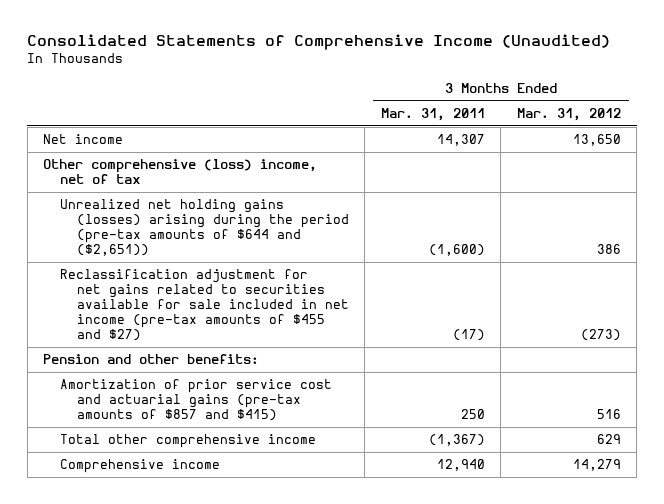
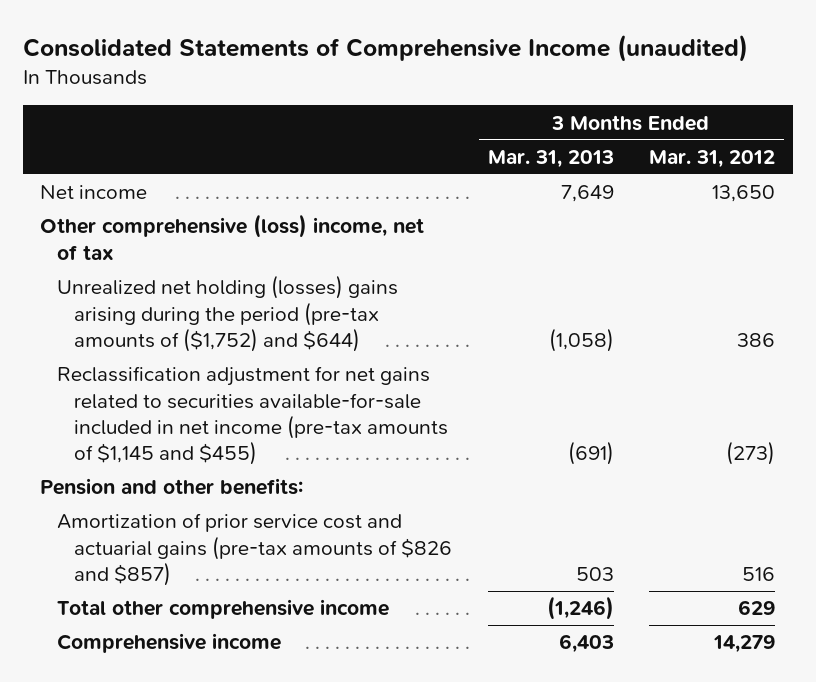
- Consolidated Statements of Comprehensive Income (Unaudited)
+ Consolidated Statements of Comprehensive Income (unaudited)
- | 3 Months Ended Mar. 31, 2011 | 3 Months Ended Mar. 31, 2012
+ | 3 Months Ended Mar. 31, 2013 | 3 Months Ended Mar. 31, 2012
- Unrealized net holding gains (losses) arising during the period (pre-tax amounts of $644 and ($2,651)) | (1,600) | 386
- Reclassification adjustment for net gains related to securities available for sale included in net income (pre-tax amounts of $455 and $27) | (17) | (273)
+ Unrealized net holding (losses) gains arising during the period (pre-tax amounts of ($1,752) and $644) | (1,058) | 386
+ Reclassification adjustment for net gains related to securities available-for-sale included in net income (pre-tax amounts of $1,145 and $455) | (691) | (273)
- Amortization of prior service cost and actuarial gains (pre-tax amounts of $857 and $415) | 250 | 516
+ Amortization of prior service cost and actuarial gains (pre-tax amounts of $826 and $857) | 503 | 516

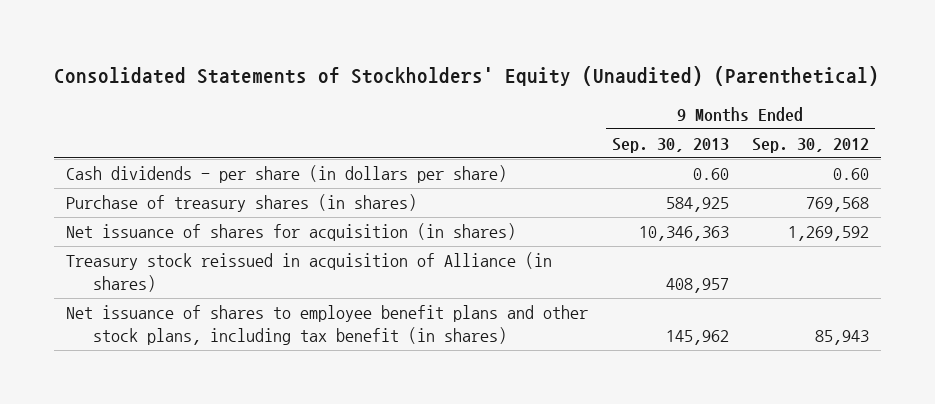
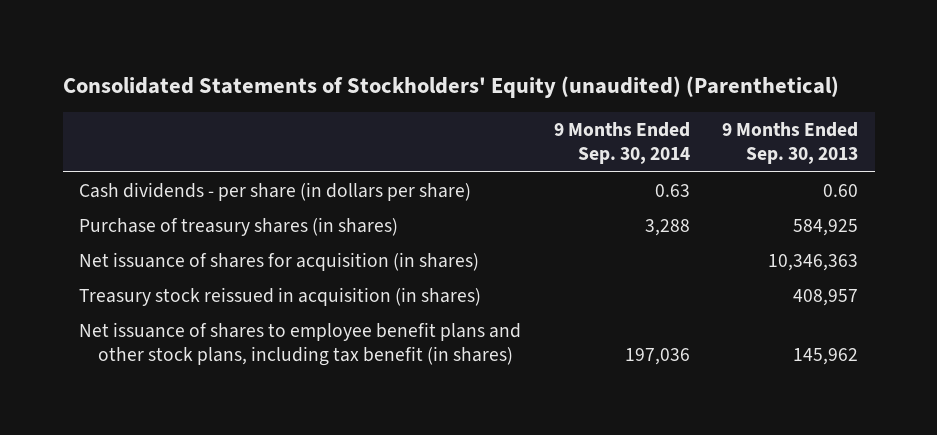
- Consolidated Statements of Stockholders' Equity (Unaudited) (Parenthetical)
+ Consolidated Statements of Stockholders' Equity (unaudited) (Parenthetical)
- | 9 Months Ended Sep. 30, 2013 | 9 Months Ended Sep. 30, 2012
+ | 9 Months Ended Sep. 30, 2014 | 9 Months Ended Sep. 30, 2013
- Treasury stock reissued in acquisition of Alliance (in shares) | 408,957 |
+ Treasury stock reissued in acquisition (in shares) | | 408,957

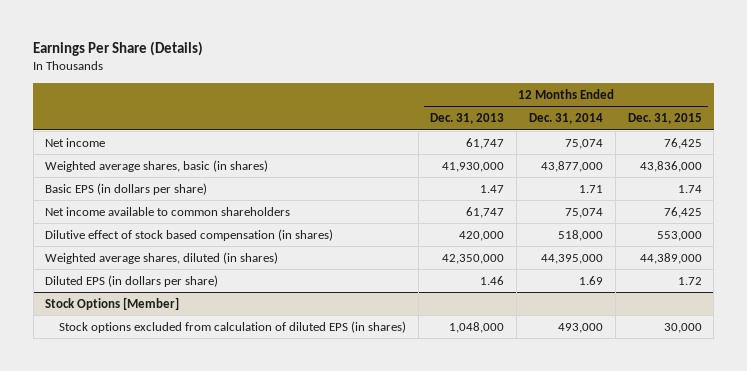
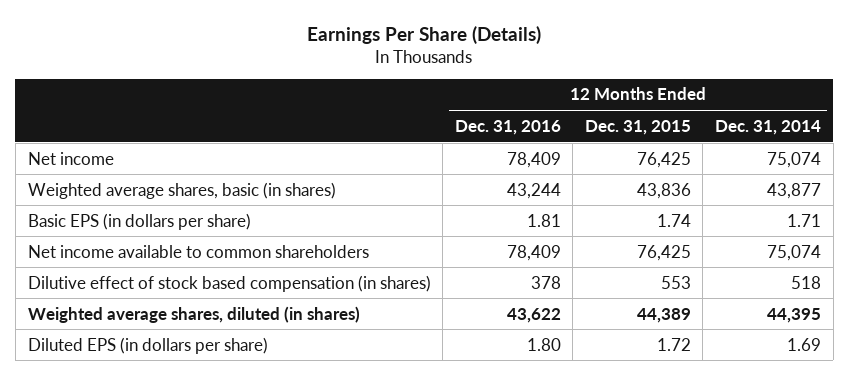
- | 12 Months Ended Dec. 31, 2013 | 12 Months Ended Dec. 31, 2014 | 12 Months Ended Dec. 31, 2015
+ | 12 Months Ended Dec. 31, 2016 | 12 Months Ended Dec. 31, 2015 | 12 Months Ended Dec. 31, 2014
- Weighted average shares, basic (in shares) | 41,930,000 | 43,877,000 | 43,836,000
+ Weighted average shares, basic (in shares) | 43,244 | 43,836 | 43,877
- Dilutive effect of stock based compensation (in shares) | 420,000 | 518,000 | 553,000
- Weighted average shares, diluted (in shares) | 42,350,000 | 44,395,000 | 44,389,000
+ Dilutive effect of stock based compensation (in shares) | 378 | 553 | 518
+ Weighted average shares, diluted (in shares) | 43,622 | 44,389 | 44,395
- Stock Options [Member]
- Stock options excluded from calculation of diluted EPS (in shares) | 1,048,000 | 493,000 | 30,000

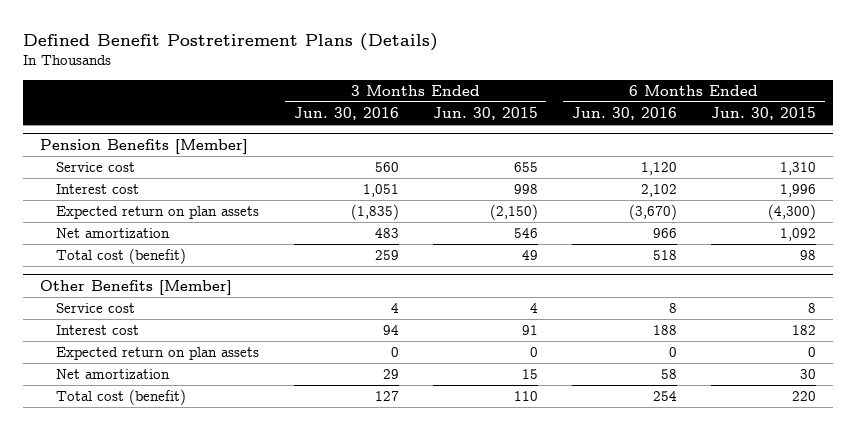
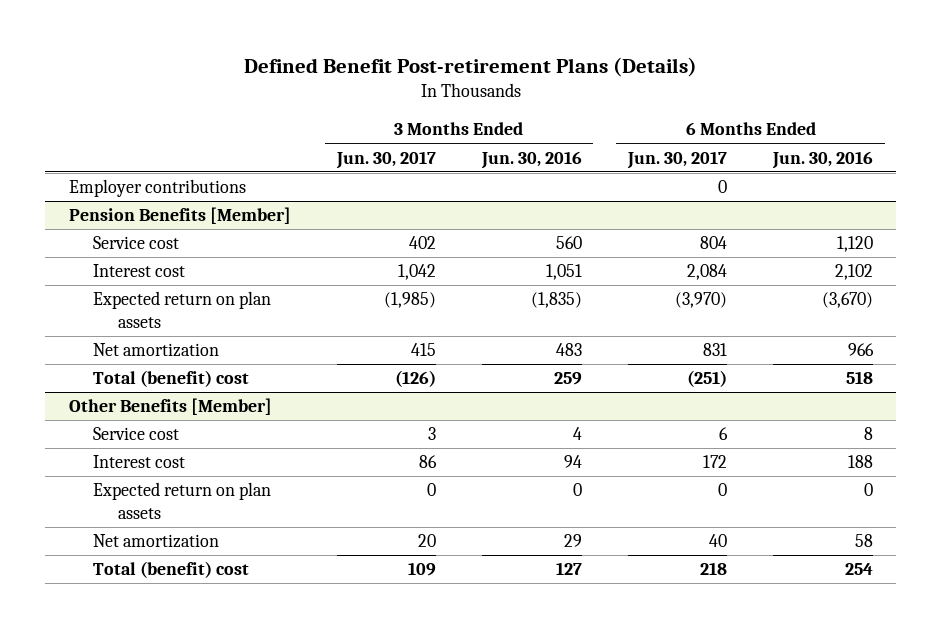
- Defined Benefit Postretirement Plans (Details)
+ Defined Benefit Post-retirement Plans (Details)
- | 3 Months Ended Jun. 30, 2016 | 3 Months Ended Jun. 30, 2015 | 6 Months Ended Jun. 30, 2016 | 6 Months Ended Jun. 30, 2015
+ | 3 Months Ended Jun. 30, 2017 | 3 Months Ended Jun. 30, 2016 | 6 Months Ended Jun. 30, 2017 | 6 Months Ended Jun. 30, 2016
+ Employer contributions | | | 0 |
@ Pension Benefits [Member]
- Total cost (benefit) | 259 | 49 | 518 | 98
+ Total (benefit) cost | (126) | 259 | (251) | 518
@ Other Benefits [Member]
- Total cost (benefit) | 127 | 110 | 254 | 220
+ Total (benefit) cost | 109 | 127 | 218 | 254

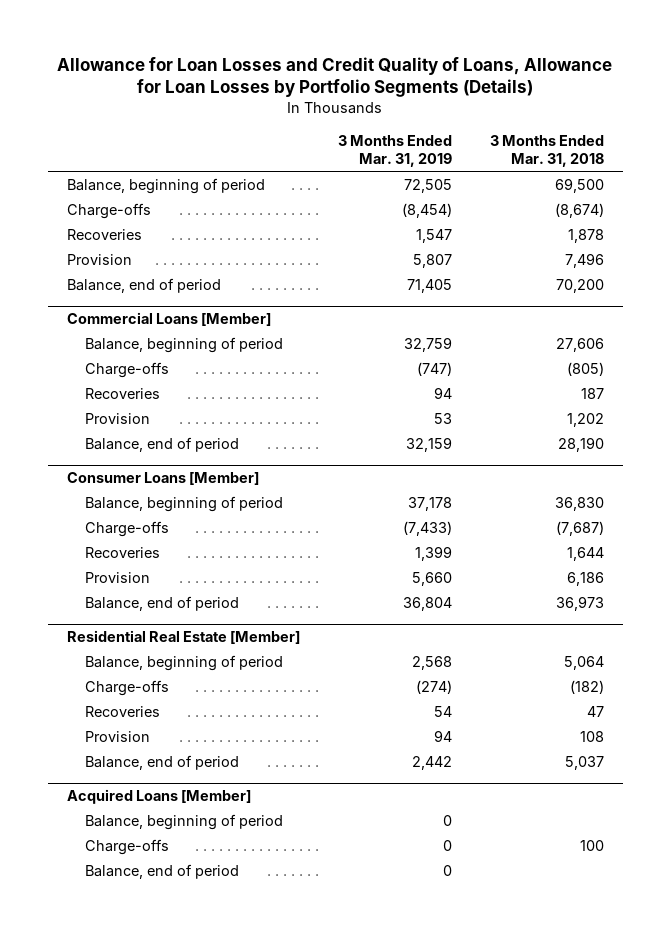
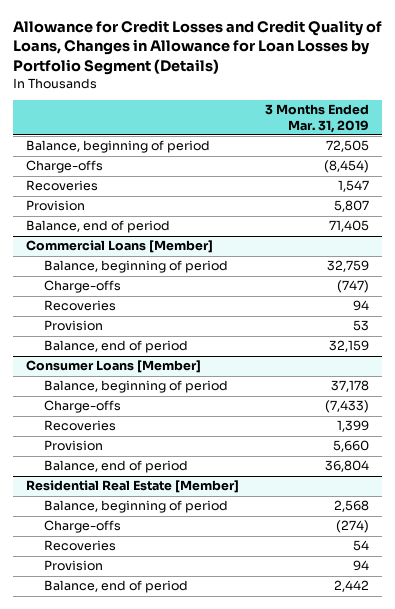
- Allowance for Loan Losses and Credit Quality of Loans, Allowance for Loan Losses by Portfolio Segments (Details)
+ Allowance for Credit Losses and Credit Quality of Loans, Changes in Allowance for Loan Losses by Portfolio Segment (Details)
- | 3 Months Ended Mar. 31, 2019 | 3 Months Ended Mar. 31, 2018
+ | 3 Months Ended Mar. 31, 2019
- Acquired Loans [Member]
- Balance, beginning of period | 0 |
- Charge-offs | 0 | 100
- Balance, end of period | 0 |

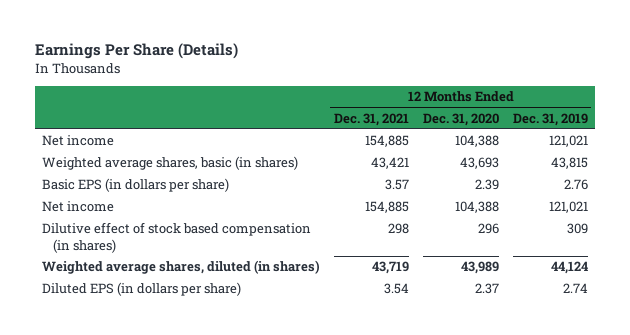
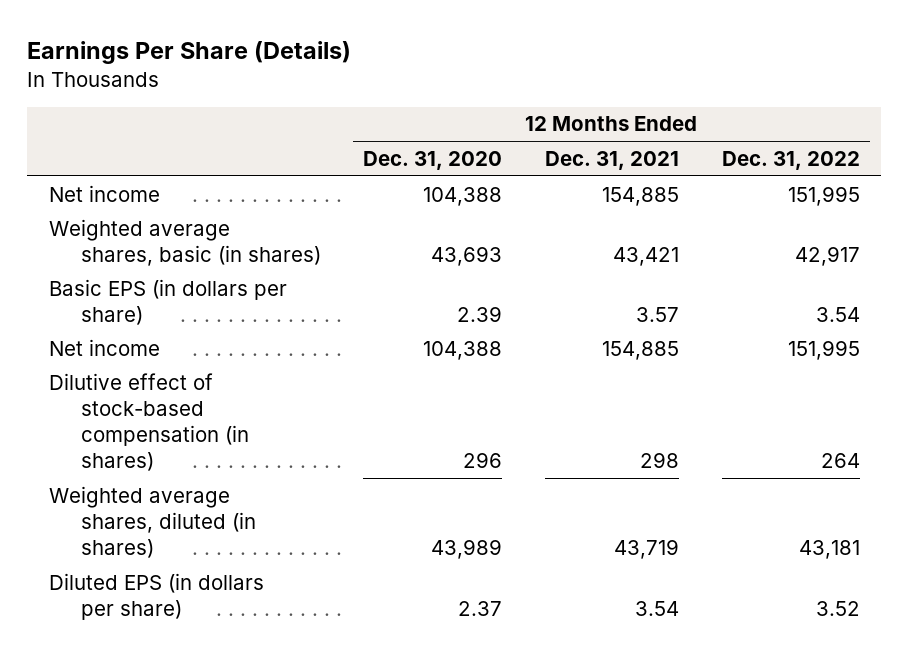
- | 12 Months Ended Dec. 31, 2021 | 12 Months Ended Dec. 31, 2020 | 12 Months Ended Dec. 31, 2019
+ | 12 Months Ended Dec. 31, 2020 | 12 Months Ended Dec. 31, 2021 | 12 Months Ended Dec. 31, 2022
- Dilutive effect of stock based compensation (in shares) | 298 | 296 | 309
+ Dilutive effect of stock-based compensation (in shares) | 296 | 298 | 264

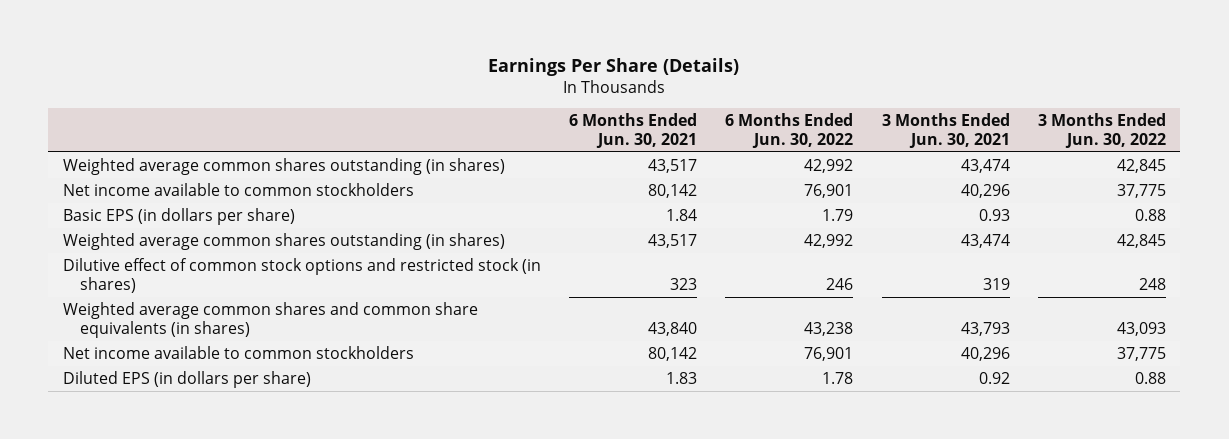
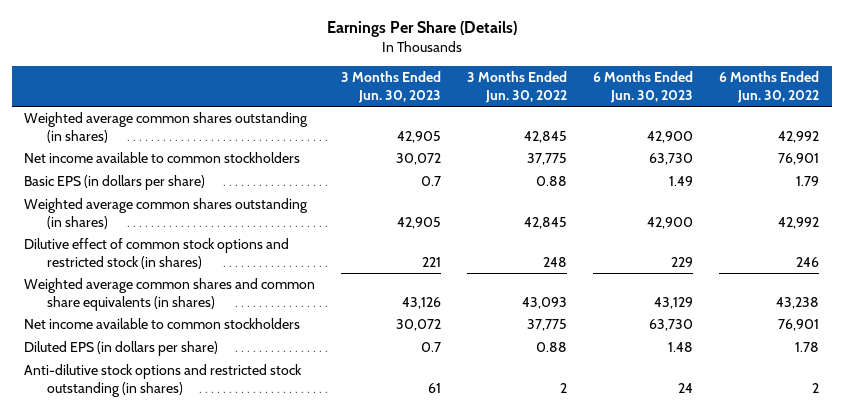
- | 6 Months Ended Jun. 30, 2021 | 6 Months Ended Jun. 30, 2022 | 3 Months Ended Jun. 30, 2021 | 3 Months Ended Jun. 30, 2022
+ | 3 Months Ended Jun. 30, 2023 | 3 Months Ended Jun. 30, 2022 | 6 Months Ended Jun. 30, 2023 | 6 Months Ended Jun. 30, 2022
+ Anti-dilutive stock options and restricted stock outstanding (in shares) | 61 | 2 | 24 | 2

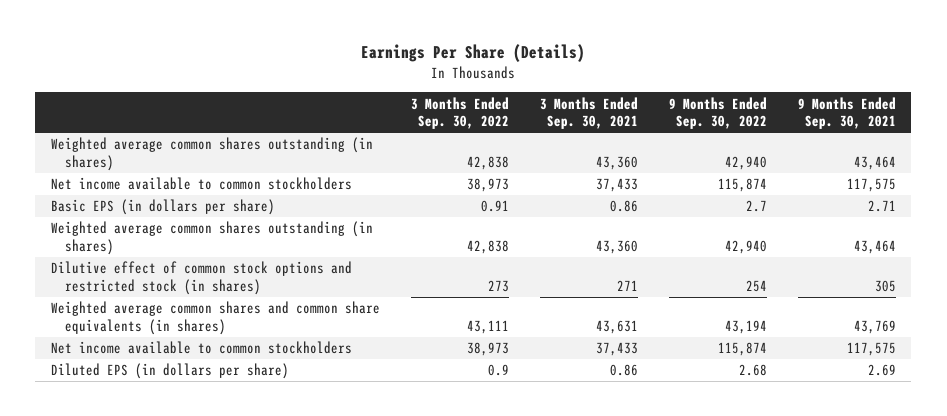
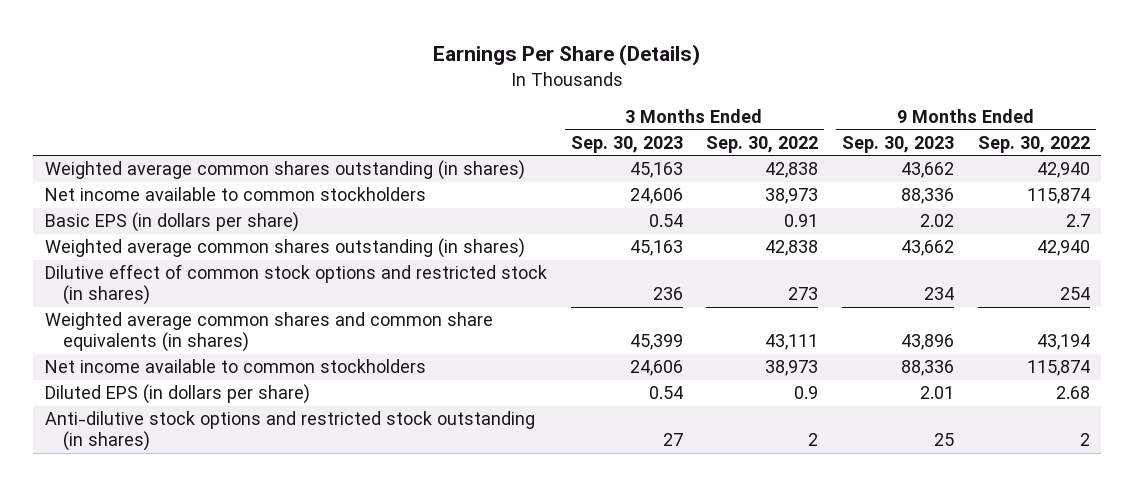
- | 3 Months Ended Sep. 30, 2022 | 3 Months Ended Sep. 30, 2021 | 9 Months Ended Sep. 30, 2022 | 9 Months Ended Sep. 30, 2021
+ | 3 Months Ended Sep. 30, 2023 | 3 Months Ended Sep. 30, 2022 | 9 Months Ended Sep. 30, 2023 | 9 Months Ended Sep. 30, 2022
+ Anti-dilutive stock options and restricted stock outstanding (in shares) | 27 | 2 | 25 | 2

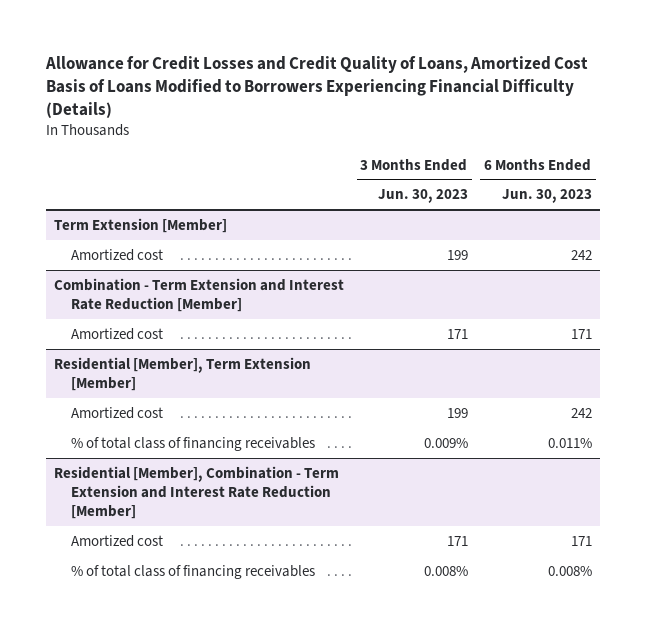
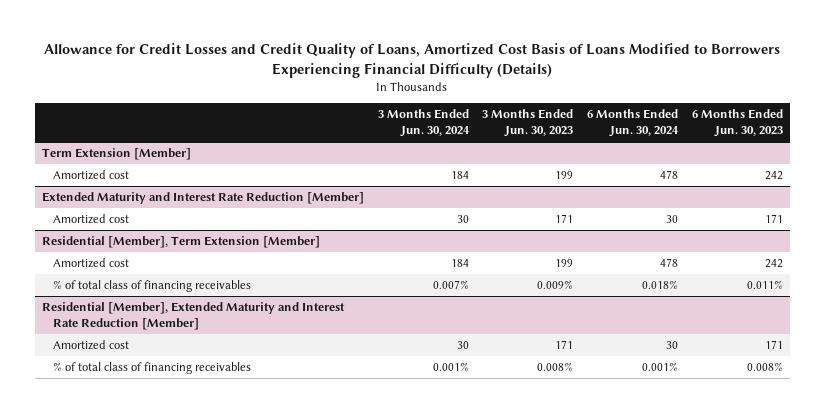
- | 3 Months Ended Jun. 30, 2023 | 6 Months Ended Jun. 30, 2023
+ | 3 Months Ended Jun. 30, 2024 | 3 Months Ended Jun. 30, 2023 | 6 Months Ended Jun. 30, 2024 | 6 Months Ended Jun. 30, 2023
- Combination - Term Extension and Interest Rate Reduction [Member]
+ Extended Maturity and Interest Rate Reduction [Member]
- Residential [Member], Combination - Term Extension and Interest Rate Reduction [Member]
+ Residential [Member], Extended Maturity and Interest Rate Reduction [Member]

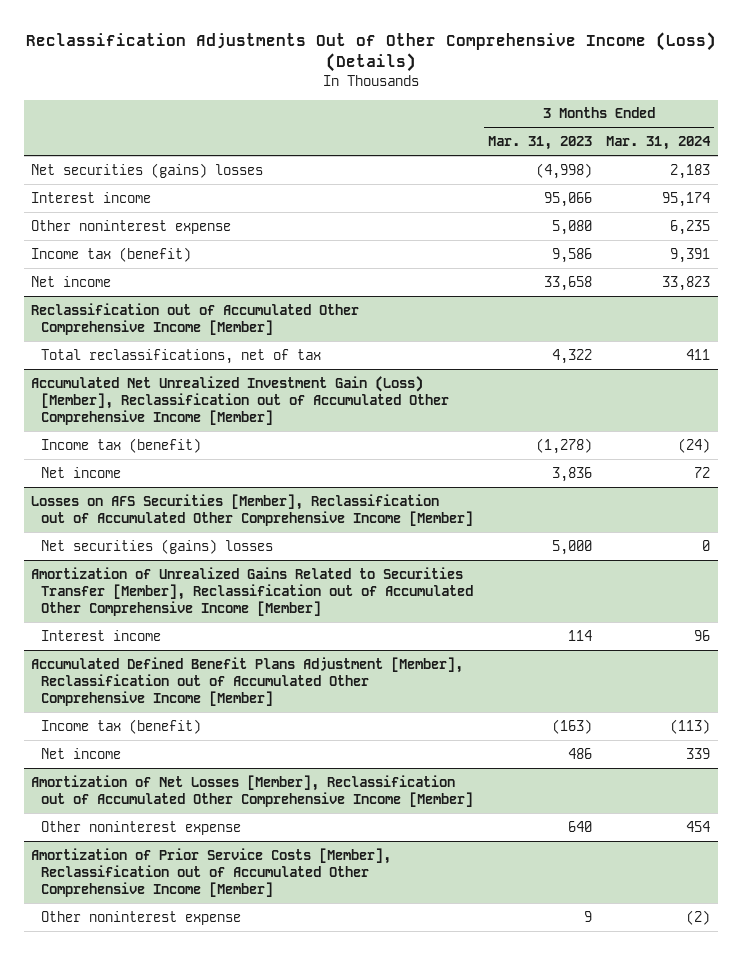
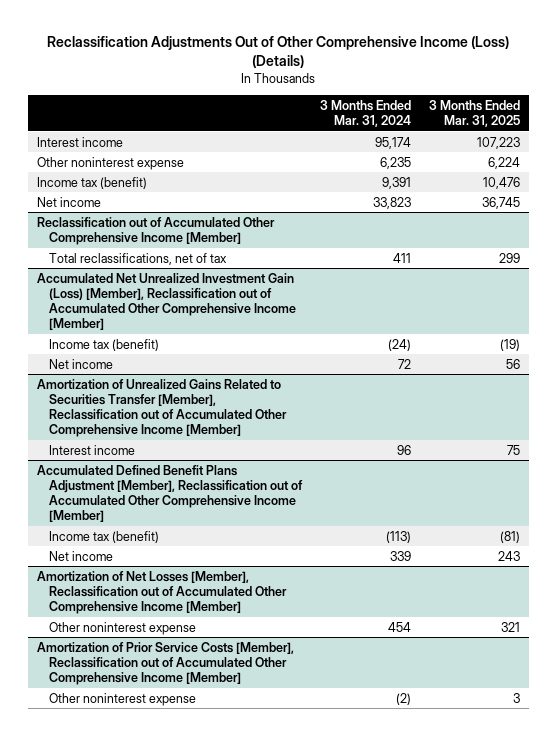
- | 3 Months Ended Mar. 31, 2023 | 3 Months Ended Mar. 31, 2024
+ | 3 Months Ended Mar. 31, 2024 | 3 Months Ended Mar. 31, 2025
- Net securities (gains) losses | (4,998) | 2,183
- Losses on AFS Securities [Member], Reclassification out of Accumulated Other Comprehensive Income [Member]
- Net securities (gains) losses | 5,000 | 0

